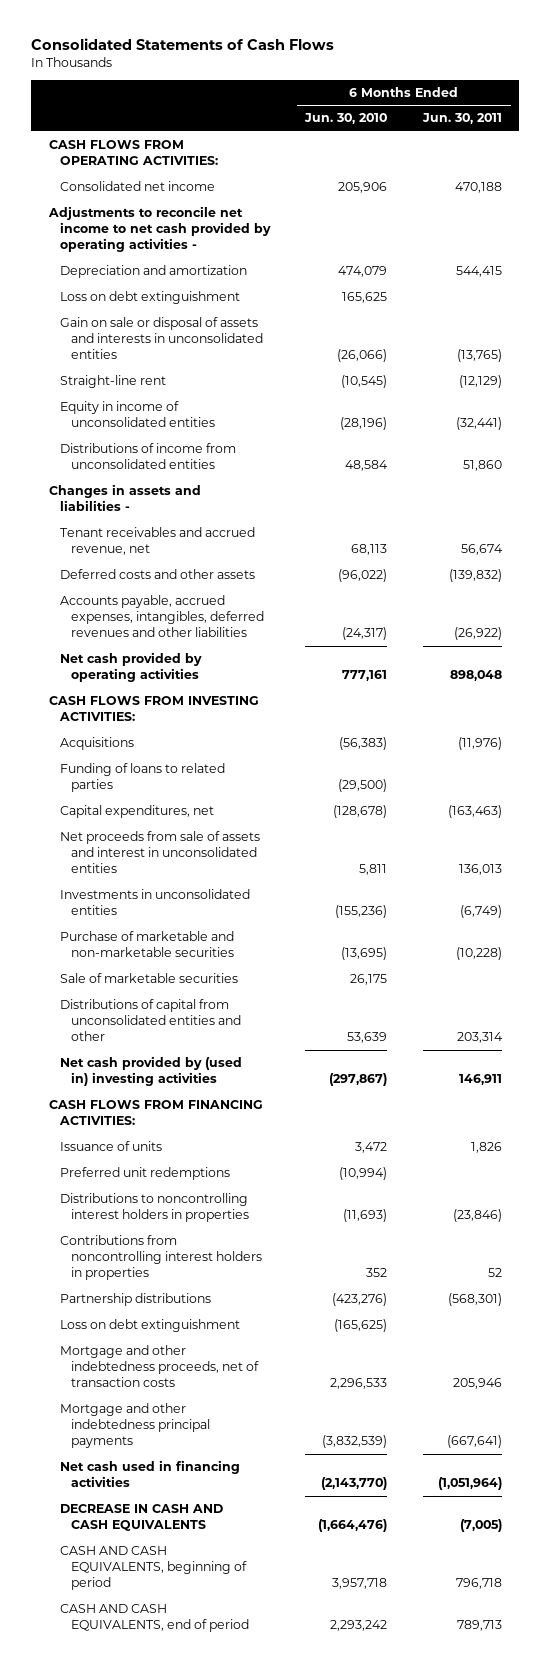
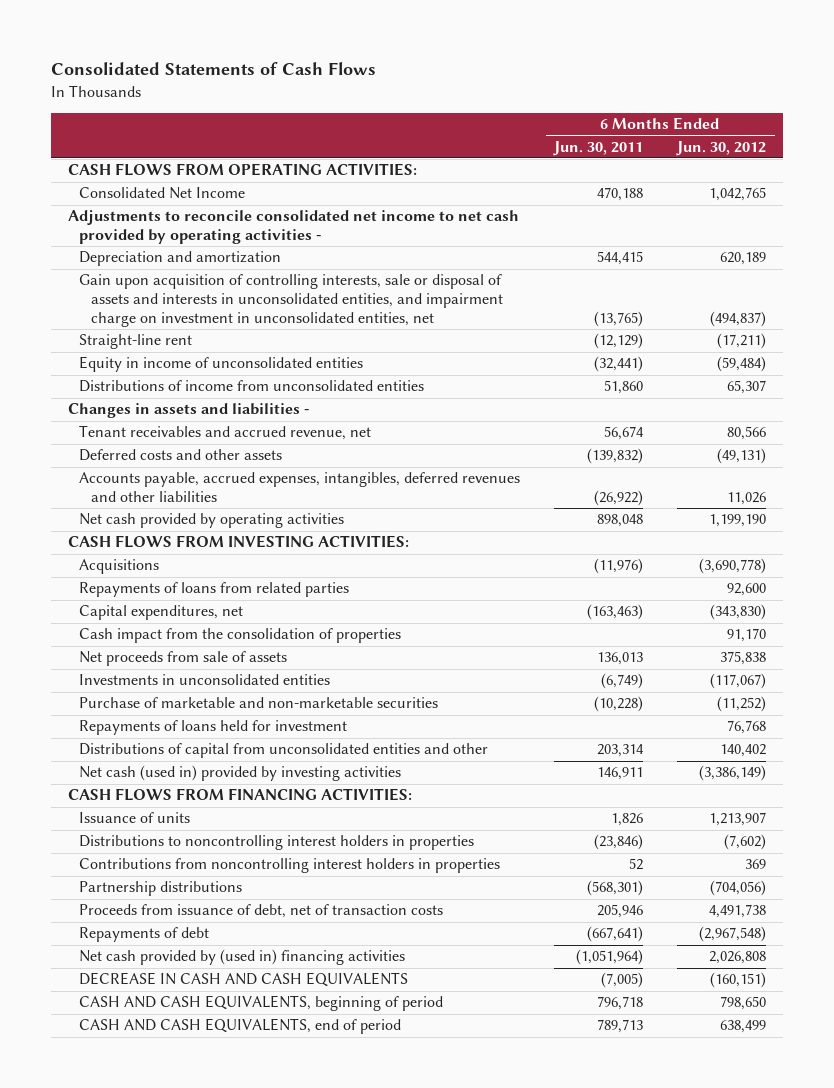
- | 6 Months Ended Jun. 30, 2010 | 6 Months Ended Jun. 30, 2011
+ | 6 Months Ended Jun. 30, 2011 | 6 Months Ended Jun. 30, 2012
- Consolidated net income | 205,906 | 470,188
- Adjustments to reconcile net income to net cash provided by operating activities -
+ Consolidated Net Income | 470,188 | 1,042,765
+ Adjustments to reconcile consolidated net income to net cash provided by operating activities -
- Loss on debt extinguishment | 165,625 |
- Gain on sale or disposal of assets and interests in unconsolidated entities | (26,066) | (13,765)
+ Gain upon acquisition of controlling interests, sale or disposal of assets and interests in unconsolidated entities, and impairment charge on investment in unconsolidated entities, net | (13,765) | (494,837)
- Funding of loans to related parties | (29,500) |
+ Repayments of loans from related parties | | 92,600
- Net proceeds from sale of assets and interest in unconsolidated entities | 5,811 | 136,013
+ Cash impact from the consolidation of properties | | 91,170
+ Net proceeds from sale of assets | 136,013 | 375,838
- Sale of marketable securities | 26,175 |
+ Repayments of loans held for investment | | 76,768
- Net cash provided by (used in) investing activities | (297,867) | 146,911
+ Net cash (used in) provided by investing activities | 146,911 | (3,386,149)
- Preferred unit redemptions | (10,994) |
- Loss on debt extinguishment | (165,625) |
- Mortgage and other indebtedness proceeds, net of transaction costs | 2,296,533 | 205,946
- Mortgage and other indebtedness principal payments | (3,832,539) | (667,641)
- Net cash used in financing activities | (2,143,770) | (1,051,964)
+ Proceeds from issuance of debt, net of transaction costs | 205,946 | 4,491,738
+ Repayments of debt | (667,641) | (2,967,548)
+ Net cash provided by (used in) financing activities | (1,051,964) | 2,026,808

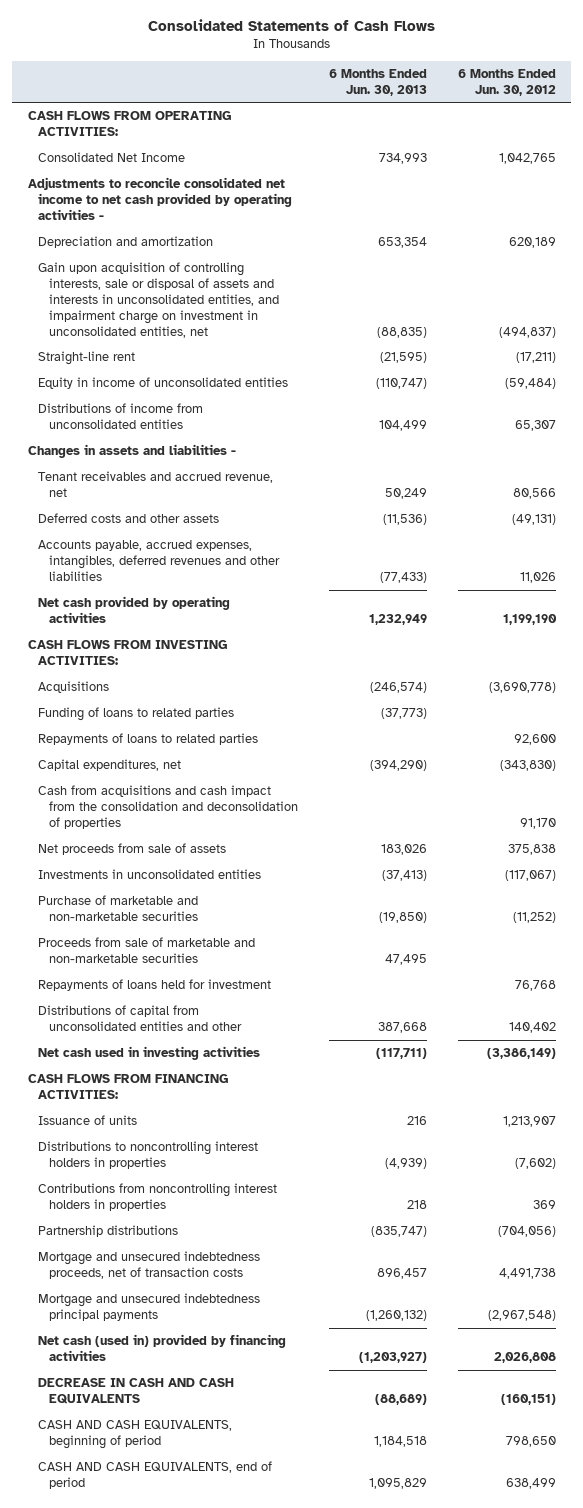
- | 6 Months Ended Jun. 30, 2011 | 6 Months Ended Jun. 30, 2012
+ | 6 Months Ended Jun. 30, 2013 | 6 Months Ended Jun. 30, 2012
- Repayments of loans from related parties | | 92,600
+ Funding of loans to related parties | (37,773) |
+ Repayments of loans to related parties | | 92,600
- Cash impact from the consolidation of properties | | 91,170
+ Cash from acquisitions and cash impact from the consolidation and deconsolidation of properties | | 91,170
+ Proceeds from sale of marketable and non-marketable securities | 47,495 |
- Net cash (used in) provided by investing activities | 146,911 | (3,386,149)
+ Net cash used in investing activities | (117,711) | (3,386,149)
- Proceeds from issuance of debt, net of transaction costs | 205,946 | 4,491,738
- Repayments of debt | (667,641) | (2,967,548)
- Net cash provided by (used in) financing activities | (1,051,964) | 2,026,808
+ Mortgage and unsecured indebtedness proceeds, net of transaction costs | 896,457 | 4,491,738
+ Mortgage and unsecured indebtedness principal payments | (1,260,132) | (2,967,548)
+ Net cash (used in) provided by financing activities | (1,203,927) | 2,026,808

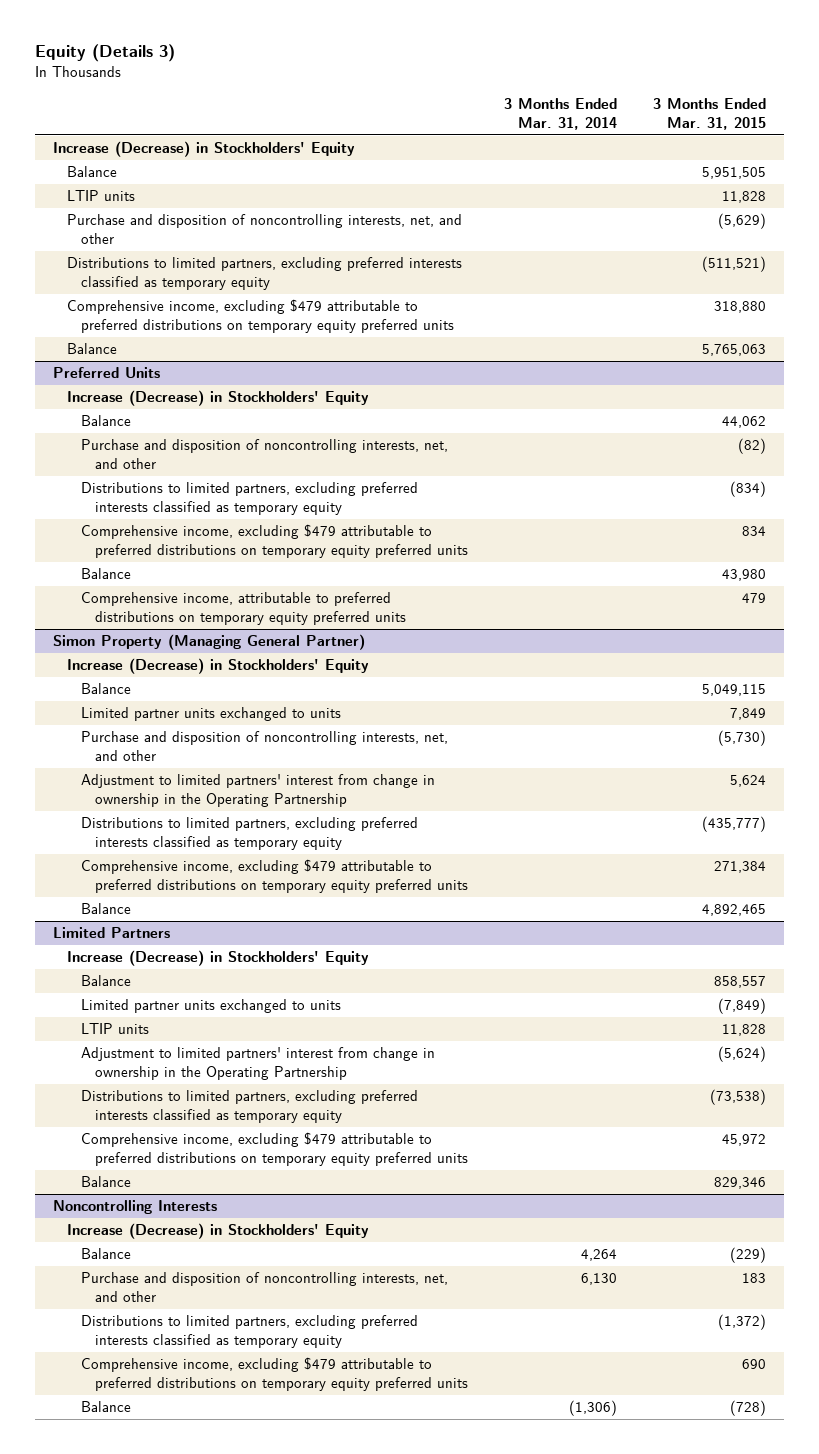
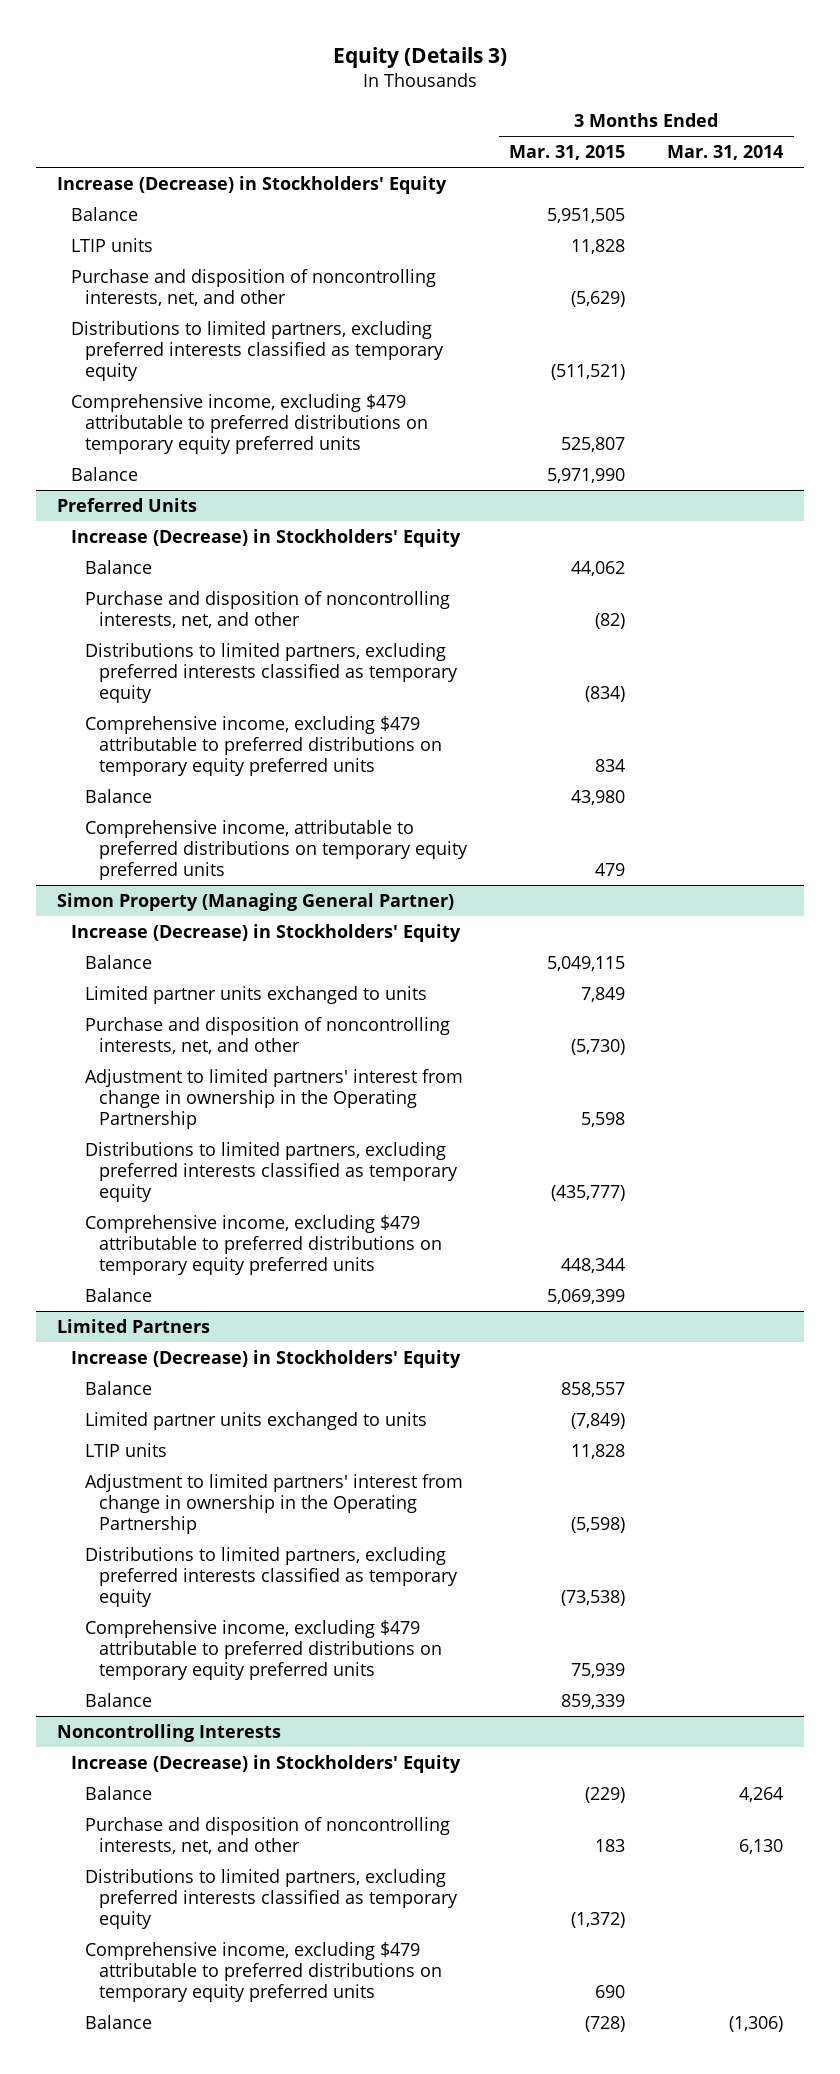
- | 3 Months Ended Mar. 31, 2014 | 3 Months Ended Mar. 31, 2015
+ | 3 Months Ended Mar. 31, 2015 | 3 Months Ended Mar. 31, 2014
- Comprehensive income, excluding $479 attributable to preferred distributions on temporary equity preferred units | | 318,880
- Balance | | 5,765,063
+ Comprehensive income, excluding $479 attributable to preferred distributions on temporary equity preferred units | 525,807 |
+ Balance | 5,971,990 |
@ Simon Property (Managing General Partner)
- Adjustment to limited partners' interest from change in ownership in the Operating Partnership | | 5,624
+ Adjustment to limited partners' interest from change in ownership in the Operating Partnership | 5,598 |
- Comprehensive income, excluding $479 attributable to preferred distributions on temporary equity preferred units | | 271,384
- Balance | | 4,892,465
+ Comprehensive income, excluding $479 attributable to preferred distributions on temporary equity preferred units | 448,344 |
+ Balance | 5,069,399 |
@ Limited Partners
- Adjustment to limited partners' interest from change in ownership in the Operating Partnership | | (5,624)
+ Adjustment to limited partners' interest from change in ownership in the Operating Partnership | (5,598) |
- Comprehensive income, excluding $479 attributable to preferred distributions on temporary equity preferred units | | 45,972
- Balance | | 829,346
+ Comprehensive income, excluding $479 attributable to preferred distributions on temporary equity preferred units | 75,939 |
+ Balance | 859,339 |

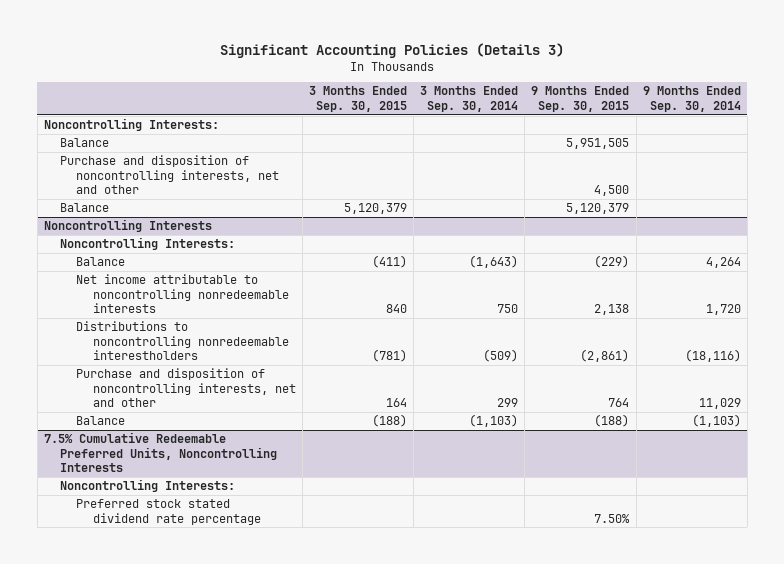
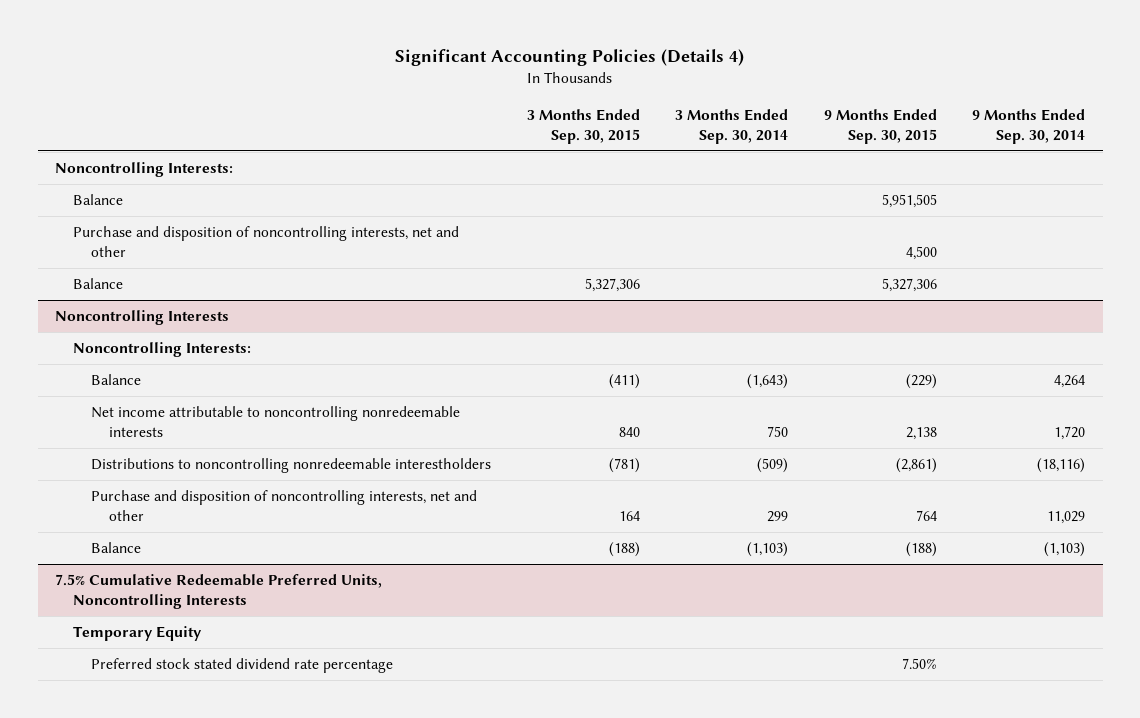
- Significant Accounting Policies (Details 3)
+ Significant Accounting Policies (Details 4)
- Balance | 5,120,379 | | 5,120,379 |
+ Balance | 5,327,306 | | 5,327,306 |
@ 7.5% Cumulative Redeemable Preferred Units, Noncontrolling Interests
- Noncontrolling Interests:
+ Temporary Equity

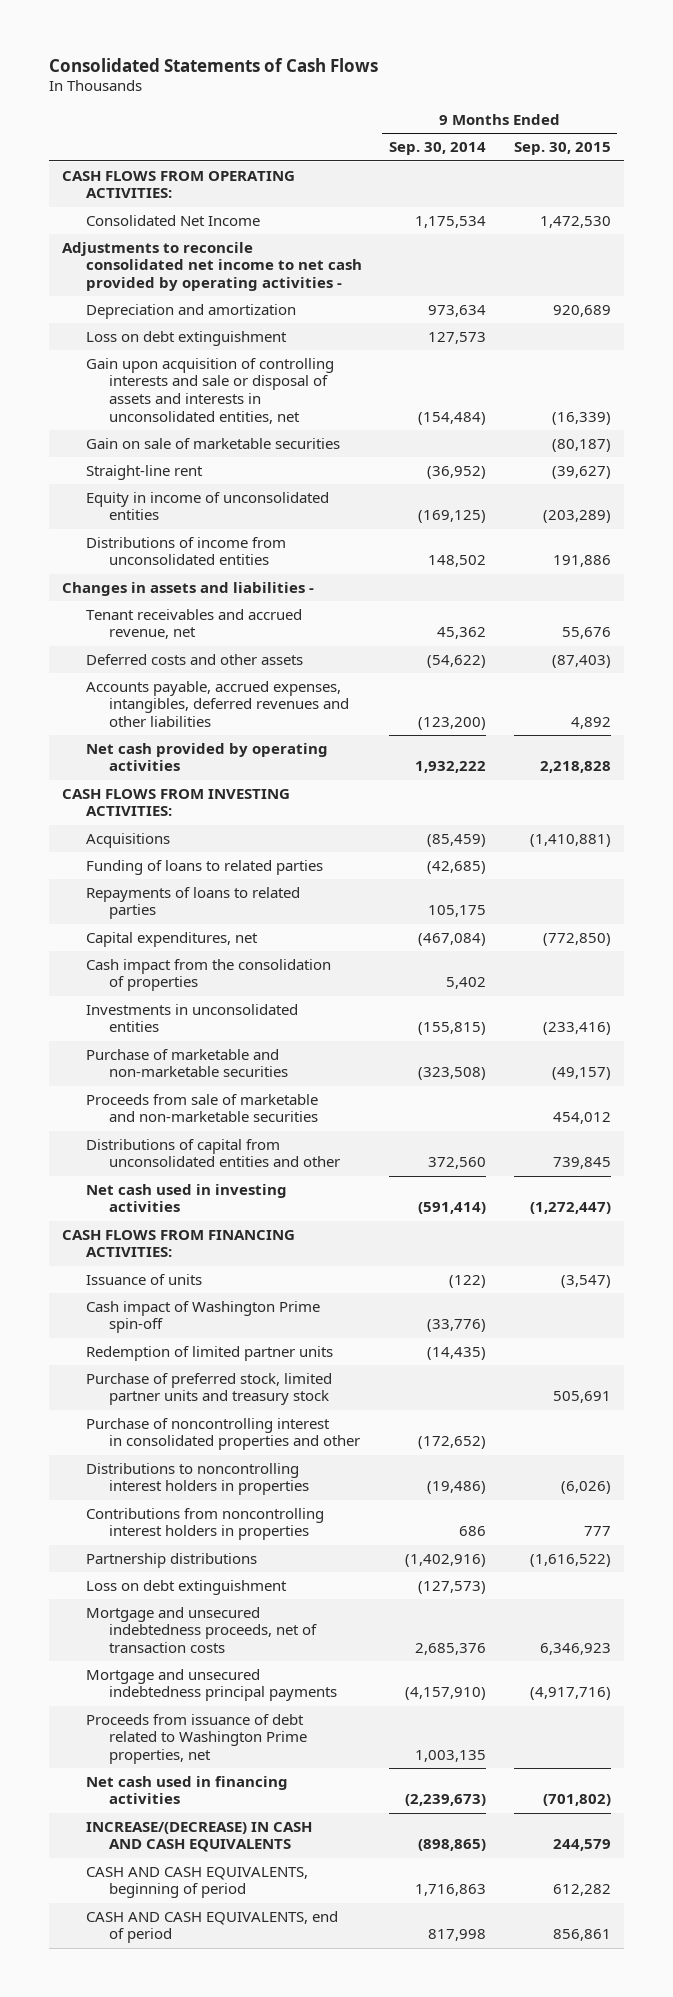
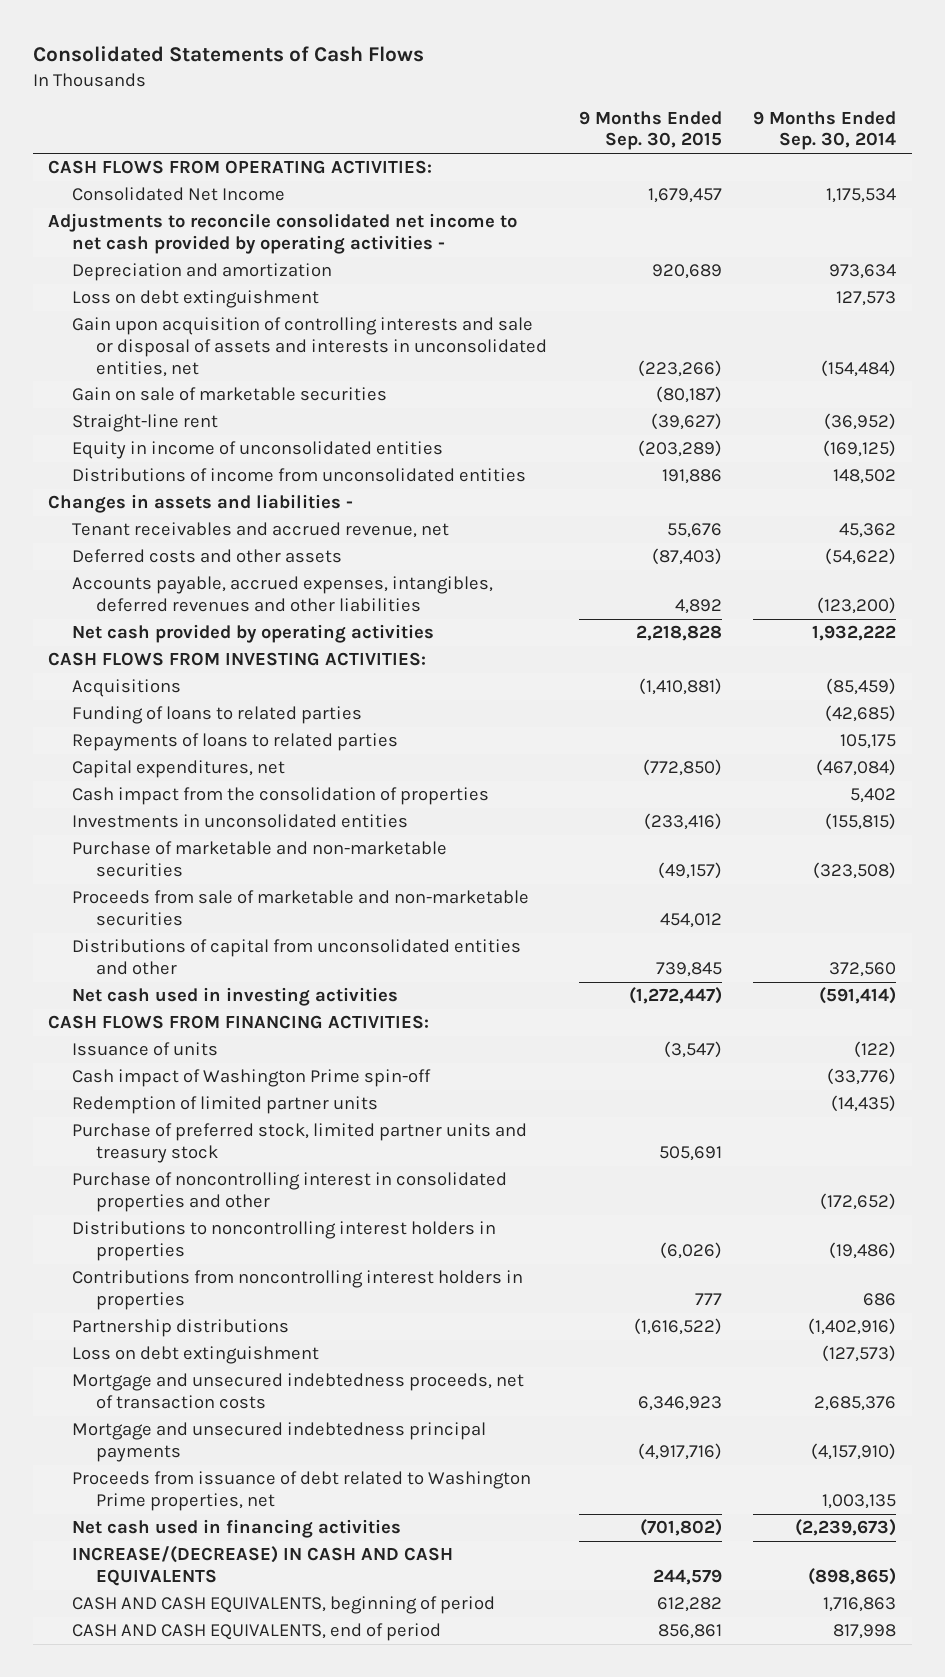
- | 9 Months Ended Sep. 30, 2014 | 9 Months Ended Sep. 30, 2015
+ | 9 Months Ended Sep. 30, 2015 | 9 Months Ended Sep. 30, 2014
- Consolidated Net Income | 1,175,534 | 1,472,530
+ Consolidated Net Income | 1,679,457 | 1,175,534
- Gain upon acquisition of controlling interests and sale or disposal of assets and interests in unconsolidated entities, net | (154,484) | (16,339)
+ Gain upon acquisition of controlling interests and sale or disposal of assets and interests in unconsolidated entities, net | (223,266) | (154,484)

